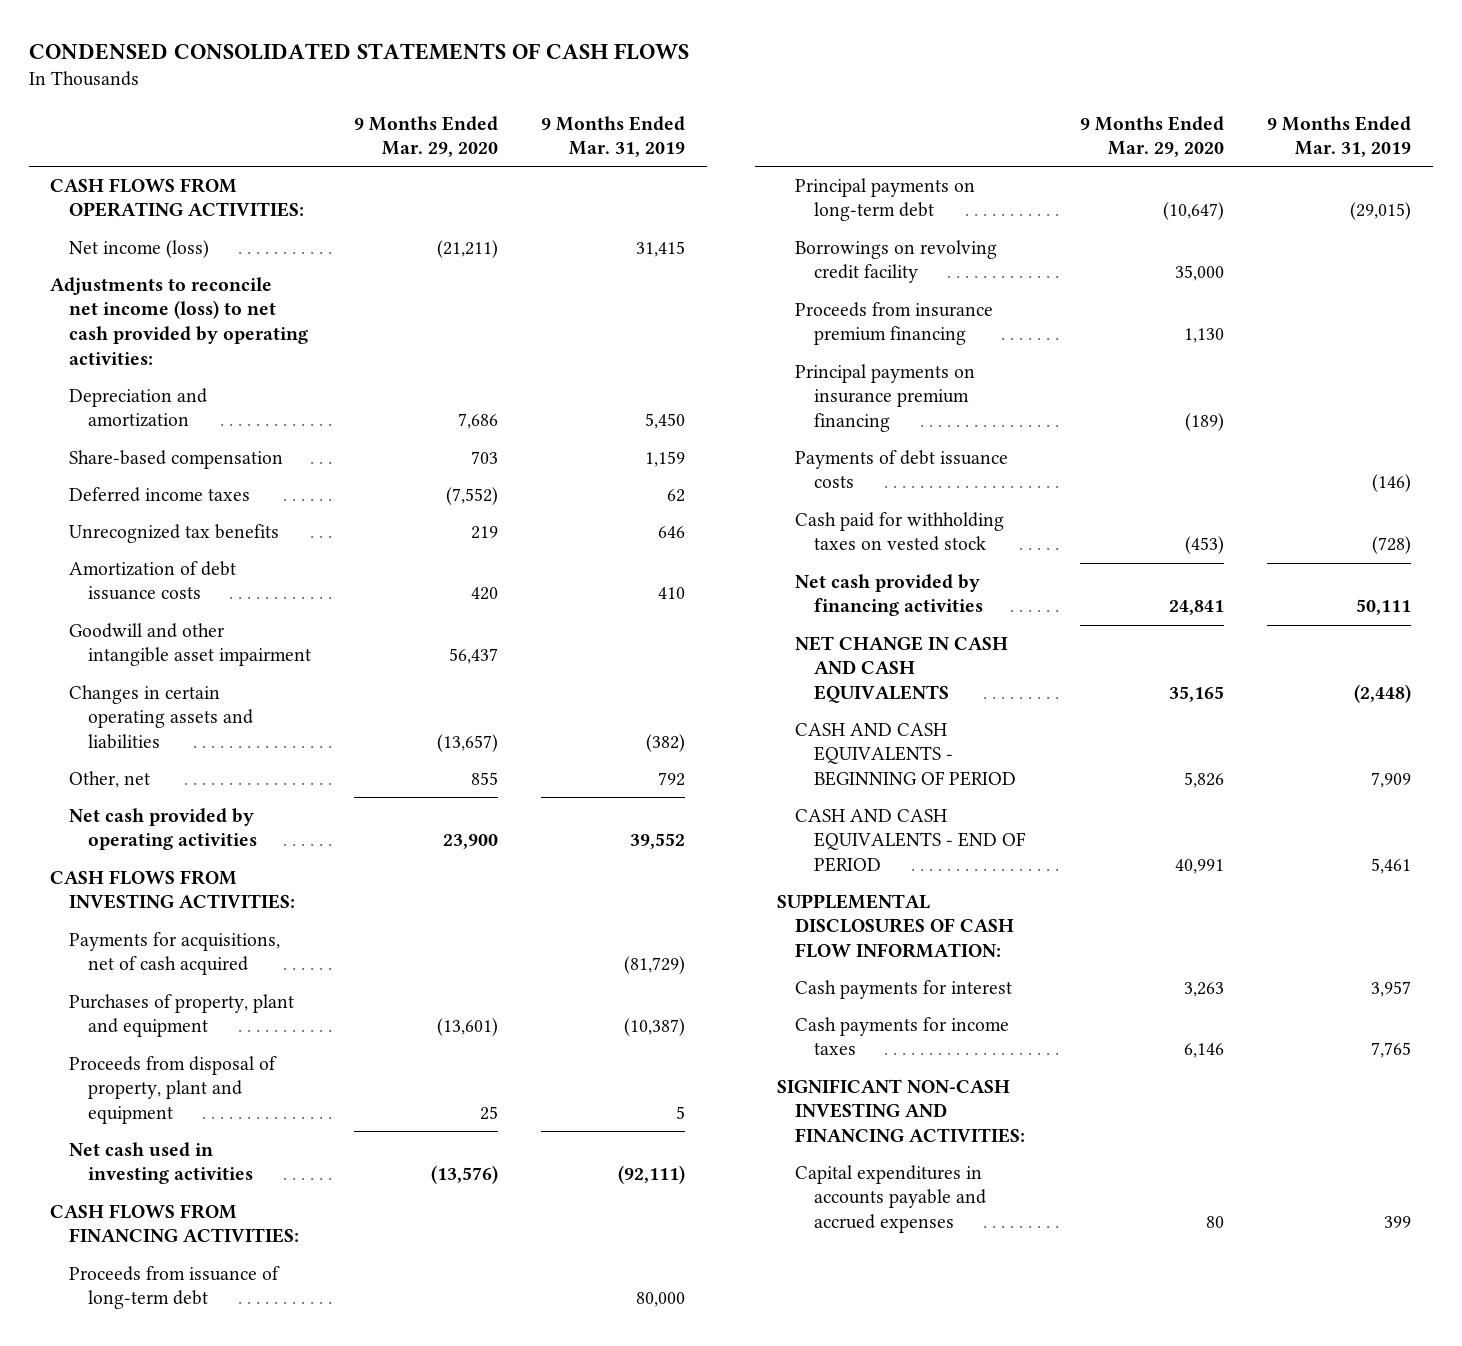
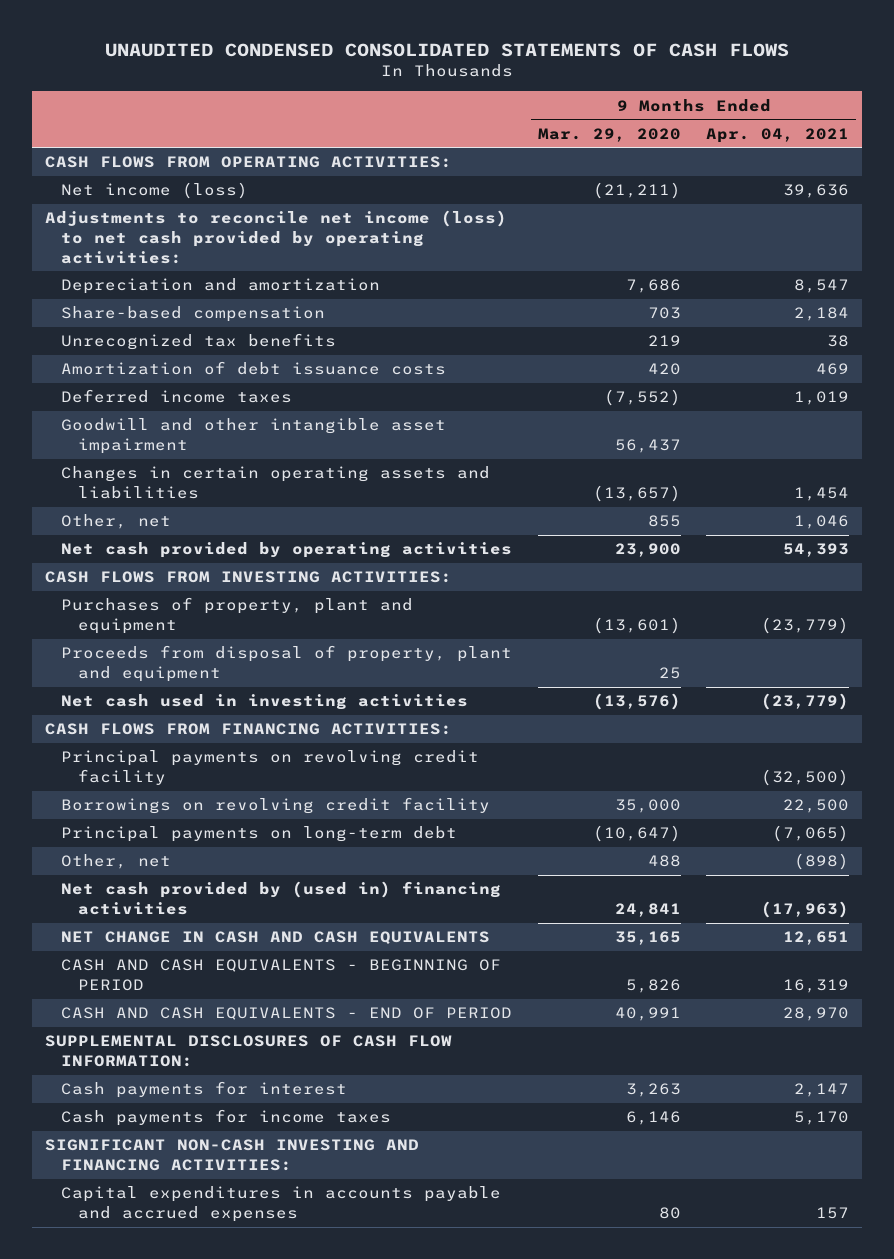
- CONDENSED CONSOLIDATED STATEMENTS OF CASH FLOWS
+ UNAUDITED CONDENSED CONSOLIDATED STATEMENTS OF CASH FLOWS
- | 9 Months Ended Mar. 29, 2020 | 9 Months Ended Mar. 31, 2019
+ | 9 Months Ended Mar. 29, 2020 | 9 Months Ended Apr. 04, 2021
moved down: Deferred income taxes | (7,552) | 1,019
- Payments for acquisitions, net of cash acquired | | (81,729)
- Proceeds from issuance of long-term debt | | 80,000
+ Principal payments on revolving credit facility | | (32,500)
- Proceeds from insurance premium financing | 1,130 |
- Principal payments on insurance premium financing | (189) |
- Payments of debt issuance costs | | (146)
- Cash paid for withholding taxes on vested stock | (453) | (728)
- Net cash provided by financing activities | 24,841 | 50,111
moved down: Principal payments on long-term debt | (10,647) | (7,065)
+ Other, net | 488 | (898)
+ Net cash provided by (used in) financing activities | 24,841 | (17,963)

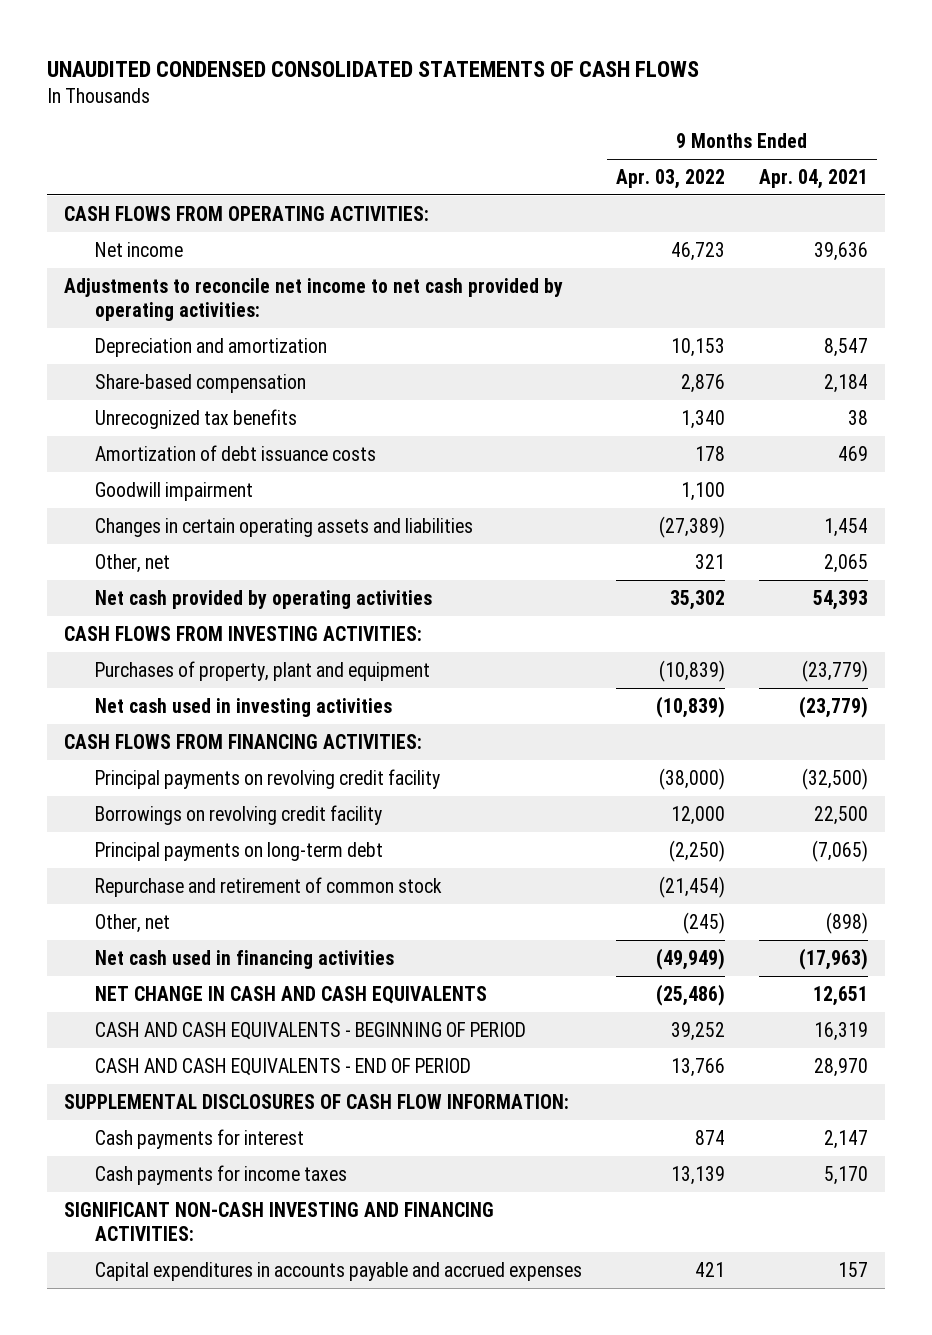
- | 9 Months Ended Mar. 29, 2020 | 9 Months Ended Apr. 04, 2021
+ | 9 Months Ended Apr. 03, 2022 | 9 Months Ended Apr. 04, 2021
- Net income (loss) | (21,211) | 39,636
- Adjustments to reconcile net income (loss) to net cash provided by operating activities:
+ Net income | 46,723 | 39,636
+ Adjustments to reconcile net income to net cash provided by operating activities:
- Deferred income taxes | (7,552) | 1,019
- Goodwill and other intangible asset impairment | 56,437 |
+ Goodwill impairment | 1,100 |
- Other, net | 855 | 1,046
+ Other, net | 321 | 2,065
- Proceeds from disposal of property, plant and equipment | 25 |
+ Repurchase and retirement of common stock | (21,454) |
- Net cash provided by (used in) financing activities | 24,841 | (17,963)
+ Net cash used in financing activities | (49,949) | (17,963)

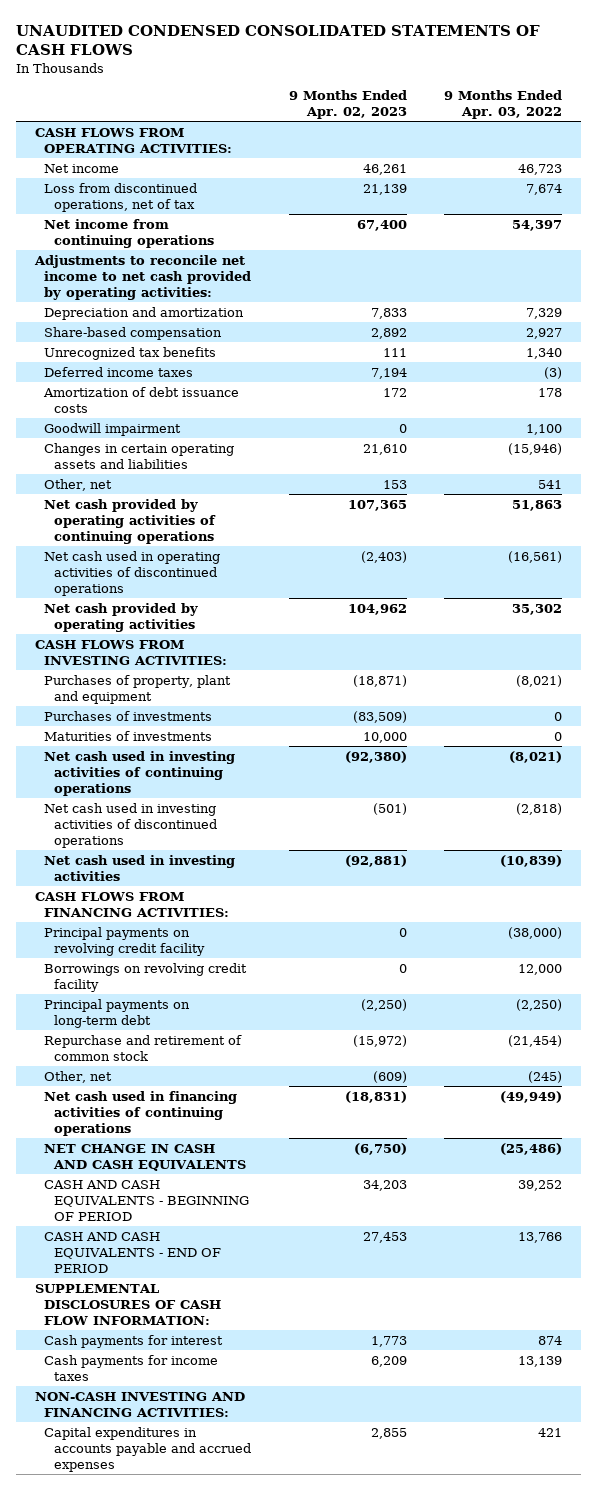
- | 9 Months Ended Apr. 03, 2022 | 9 Months Ended Apr. 04, 2021
+ | 9 Months Ended Apr. 02, 2023 | 9 Months Ended Apr. 03, 2022
+ Loss from discontinued operations, net of tax | 21,139 | 7,674
+ Net income from continuing operations | 67,400 | 54,397
- Depreciation and amortization | 10,153 | 8,547
- Share-based compensation | 2,876 | 2,184
+ Depreciation and amortization | 7,833 | 7,329
+ Share-based compensation | 2,892 | 2,927
+ Deferred income taxes | 7,194 | (3)
- Changes in certain operating assets and liabilities | (27,389) | 1,454
- Other, net | 321 | 2,065
+ Changes in certain operating assets and liabilities | 21,610 | (15,946)
+ Other, net | 153 | 541
+ Net cash provided by operating activities of continuing operations | 107,365 | 51,863
+ Net cash used in operating activities of discontinued operations | (2,403) | (16,561)
- Purchases of property, plant and equipment | (10,839) | (23,779)
+ Purchases of property, plant and equipment | (18,871) | (8,021)
+ Purchases of investments | (83,509) | 0
+ Maturities of investments | 10,000 | 0
+ Net cash used in investing activities of continuing operations | (92,380) | (8,021)
+ Net cash used in investing activities of discontinued operations | (501) | (2,818)
- Net cash used in financing activities | (49,949) | (17,963)
+ Net cash used in financing activities of continuing operations | (18,831) | (49,949)
- SIGNIFICANT NON-CASH INVESTING AND FINANCING ACTIVITIES:
+ NON-CASH INVESTING AND FINANCING ACTIVITIES:

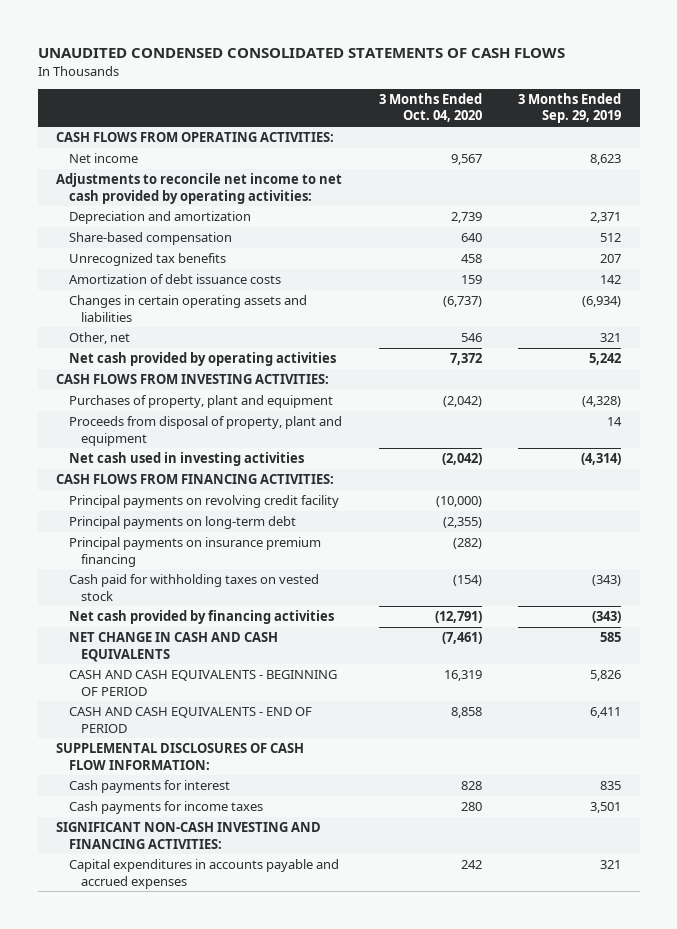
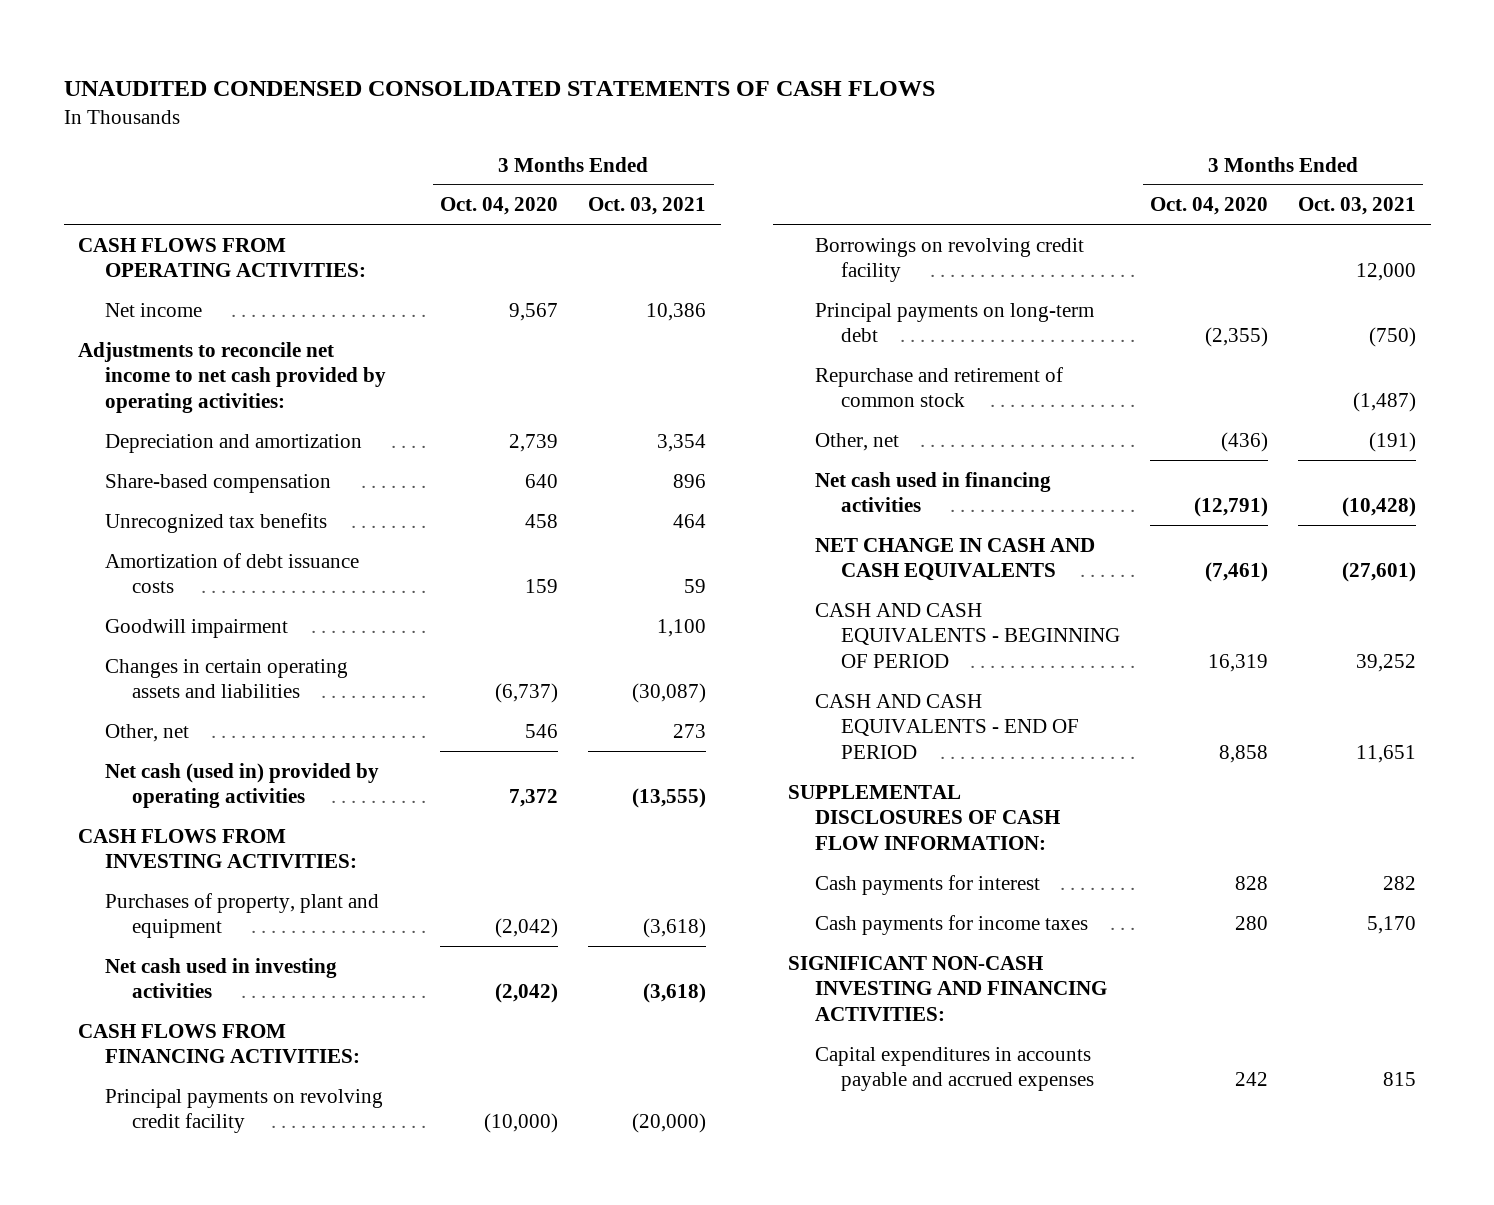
- | 3 Months Ended Oct. 04, 2020 | 3 Months Ended Sep. 29, 2019
+ | 3 Months Ended Oct. 04, 2020 | 3 Months Ended Oct. 03, 2021
+ Goodwill impairment | | 1,100
- Net cash provided by operating activities | 7,372 | 5,242
+ Net cash (used in) provided by operating activities | 7,372 | (13,555)
- Proceeds from disposal of property, plant and equipment | | 14
+ Borrowings on revolving credit facility | | 12,000
- Principal payments on insurance premium financing | (282) |
- Cash paid for withholding taxes on vested stock | (154) | (343)
- Net cash provided by financing activities | (12,791) | (343)
+ Repurchase and retirement of common stock | | (1,487)
+ Other, net | (436) | (191)
+ Net cash used in financing activities | (12,791) | (10,428)

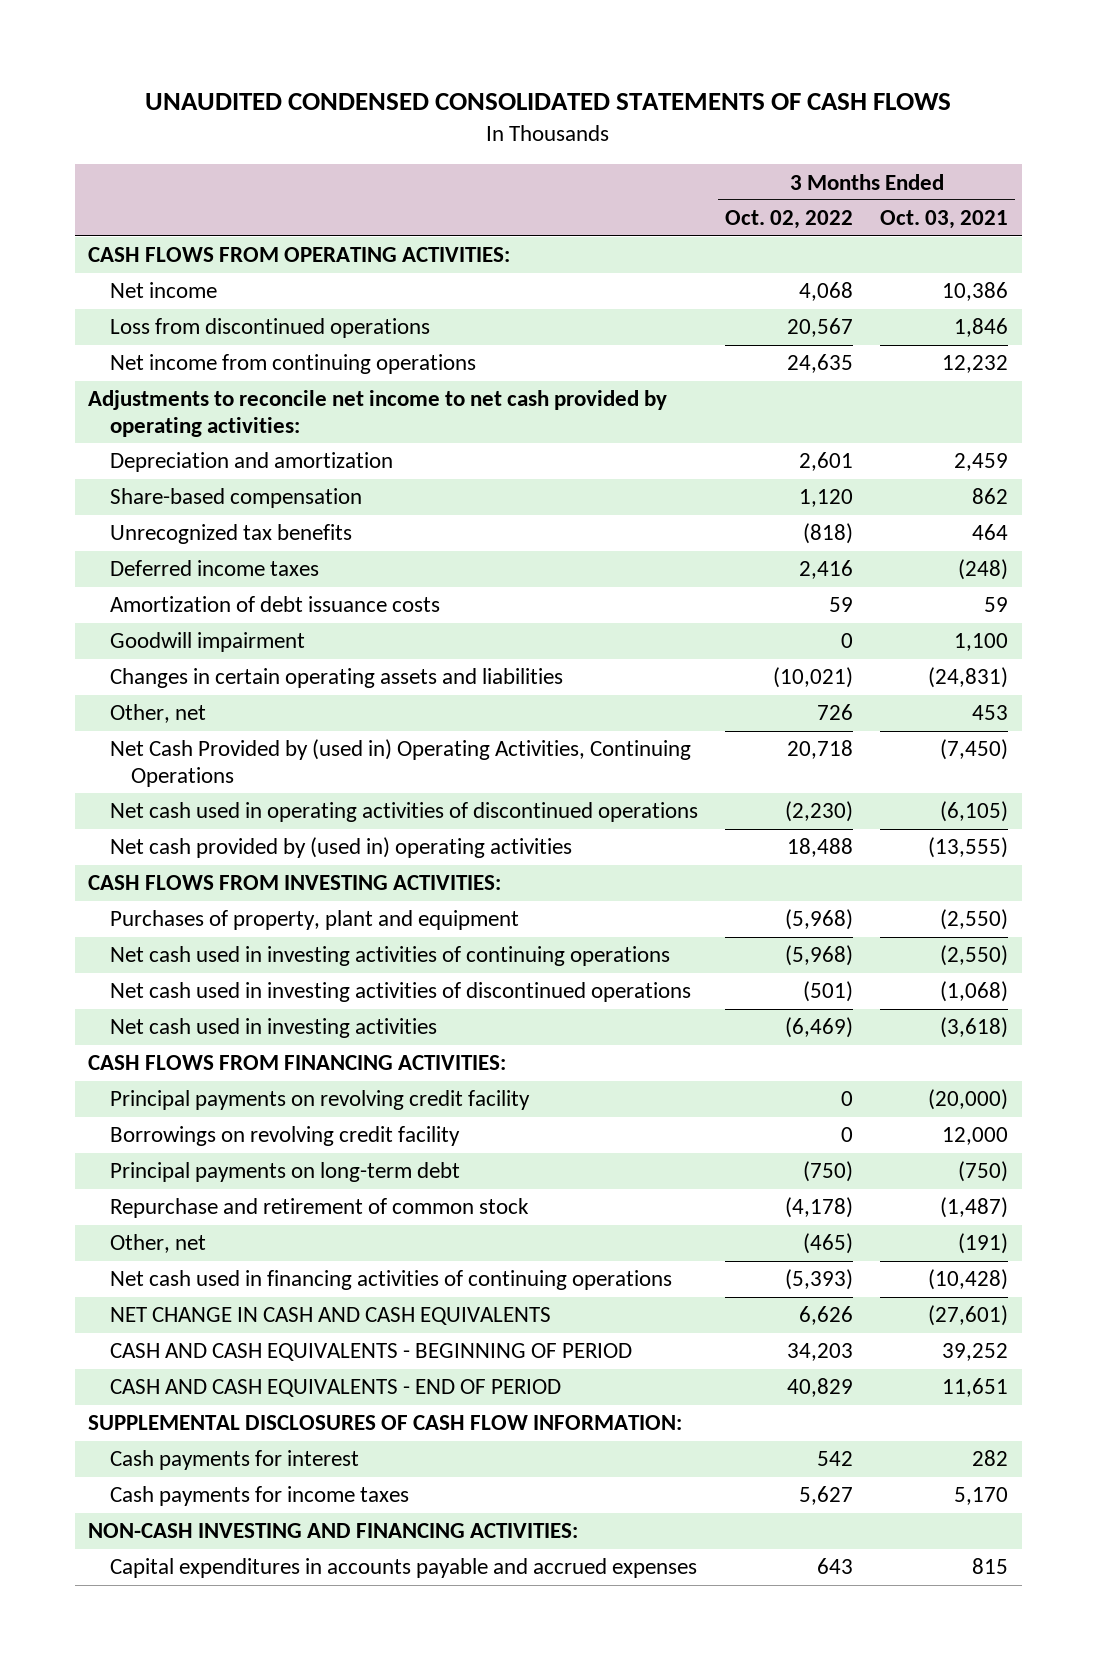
- | 3 Months Ended Oct. 04, 2020 | 3 Months Ended Oct. 03, 2021
+ | 3 Months Ended Oct. 02, 2022 | 3 Months Ended Oct. 03, 2021
+ Loss from discontinued operations | 20,567 | 1,846
+ Net income from continuing operations | 24,635 | 12,232
- Depreciation and amortization | 2,739 | 3,354
- Share-based compensation | 640 | 896
+ Depreciation and amortization | 2,601 | 2,459
+ Share-based compensation | 1,120 | 862
+ Deferred income taxes | 2,416 | (248)
- Changes in certain operating assets and liabilities | (6,737) | (30,087)
- Other, net | 546 | 273
- Net cash (used in) provided by operating activities | 7,372 | (13,555)
+ Changes in certain operating assets and liabilities | (10,021) | (24,831)
+ Other, net | 726 | 453
+ Net Cash Provided by (used in) Operating Activities, Continuing Operations | 20,718 | (7,450)
+ Net cash used in operating activities of discontinued operations | (2,230) | (6,105)
+ Net cash provided by (used in) operating activities | 18,488 | (13,555)
- Purchases of property, plant and equipment | (2,042) | (3,618)
+ Purchases of property, plant and equipment | (5,968) | (2,550)
+ Net cash used in investing activities of continuing operations | (5,968) | (2,550)
+ Net cash used in investing activities of discontinued operations | (501) | (1,068)
- Net cash used in financing activities | (12,791) | (10,428)
+ Net cash used in financing activities of continuing operations | (5,393) | (10,428)
- SIGNIFICANT NON-CASH INVESTING AND FINANCING ACTIVITIES:
+ NON-CASH INVESTING AND FINANCING ACTIVITIES:

